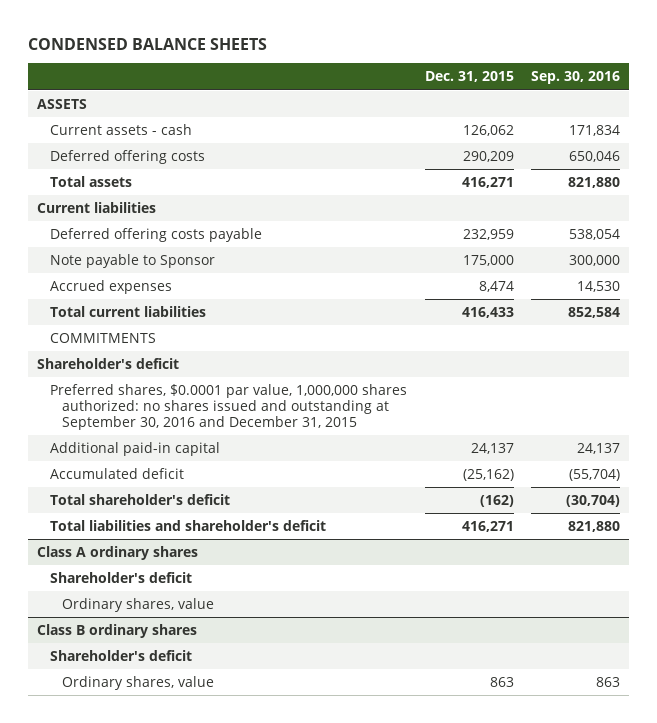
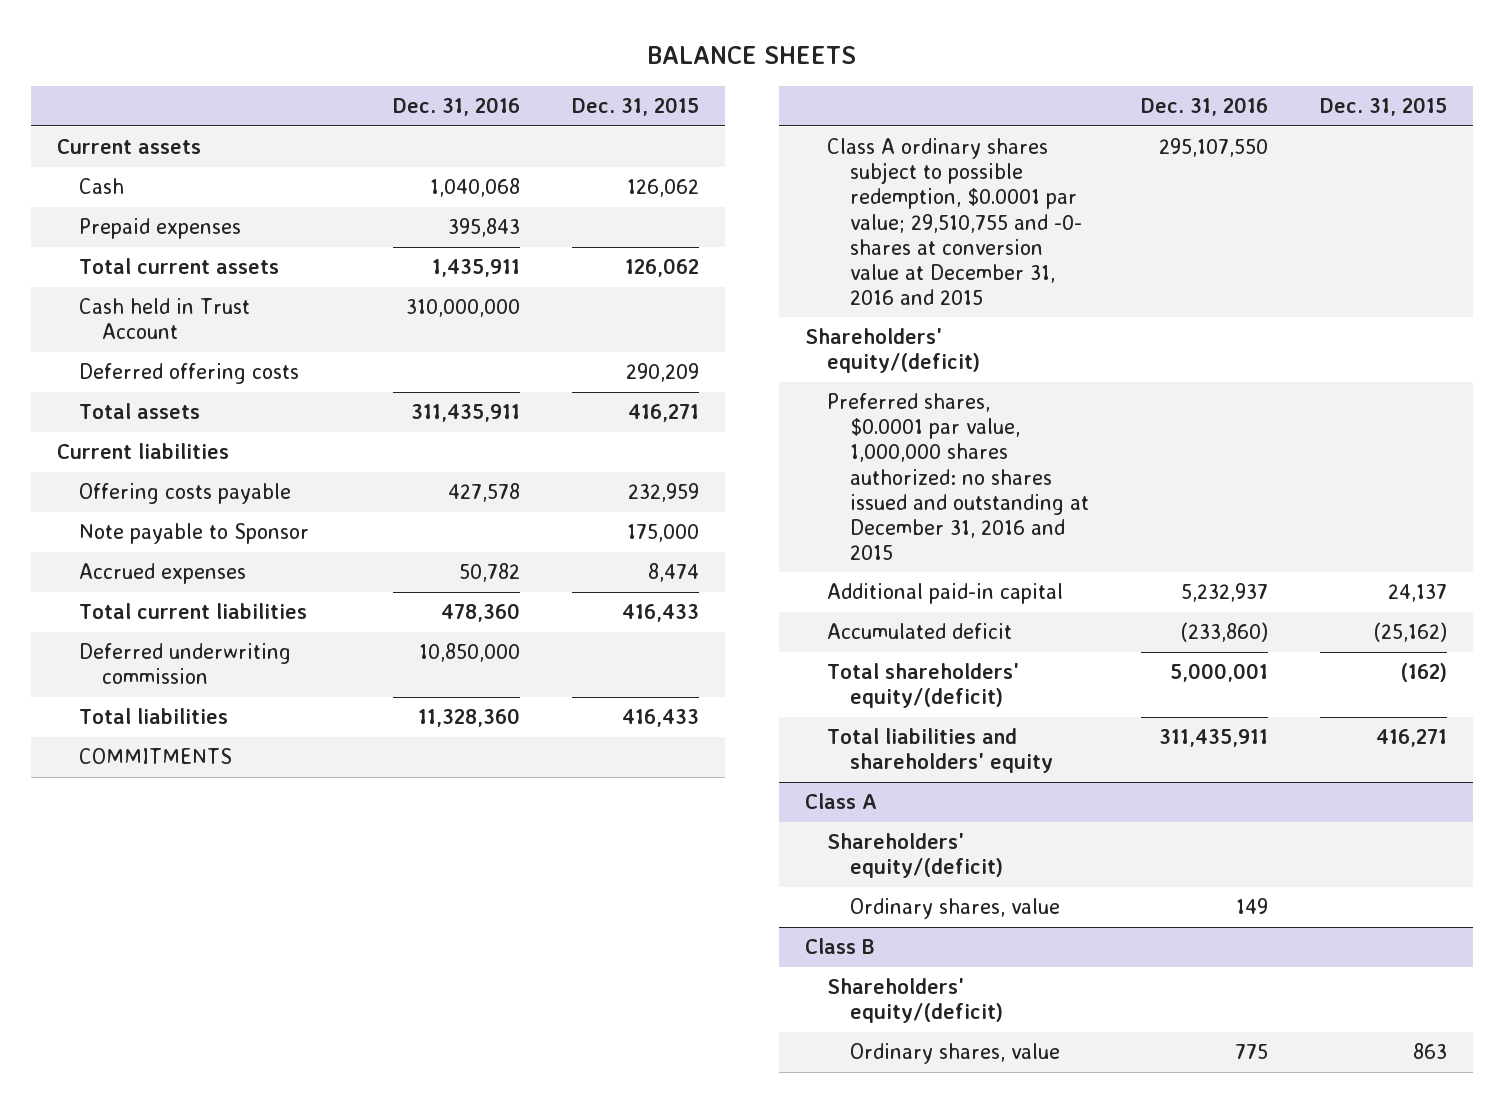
- CONDENSED BALANCE SHEETS
+ BALANCE SHEETS
- | Dec. 31, 2015 | Sep. 30, 2016
+ | Dec. 31, 2016 | Dec. 31, 2015
- ASSETS
- Current assets - cash | 126,062 | 171,834
+ Current assets
+ Cash | 1,040,068 | 126,062
+ Prepaid expenses | 395,843 |
+ Total current assets | 1,435,911 | 126,062
+ Cash held in Trust Account | 310,000,000 |
- Deferred offering costs payable | 232,959 | 538,054
+ Offering costs payable | 427,578 | 232,959
+ Deferred underwriting commission | 10,850,000 |
+ Total liabilities | 11,328,360 | 416,433
- Shareholder's deficit
- Preferred shares, $0.0001 par value, 1,000,000 shares authorized: no shares issued and outstanding at September 30, 2016 and December 31, 2015
+ Class A ordinary shares subject to possible redemption, $0.0001 par value; 29,510,755 and -0- shares at conversion value at December 31, 2016 and 2015 | 295,107,550 |
+ Shareholders' equity/(deficit)
+ Preferred shares, $0.0001 par value, 1,000,000 shares authorized: no shares issued and outstanding at December 31, 2016 and 2015
- Total shareholder's deficit | (162) | (30,704)
- Total liabilities and shareholder's deficit | 416,271 | 821,880
- Class A ordinary shares
- Shareholder's deficit
+ Total shareholders' equity/(deficit) | 5,000,001 | (162)
+ Total liabilities and shareholders' equity | 311,435,911 | 416,271
+ Class A
+ Shareholders' equity/(deficit)
- Class B ordinary shares
- Shareholder's deficit
+ Class B
+ Shareholders' equity/(deficit)

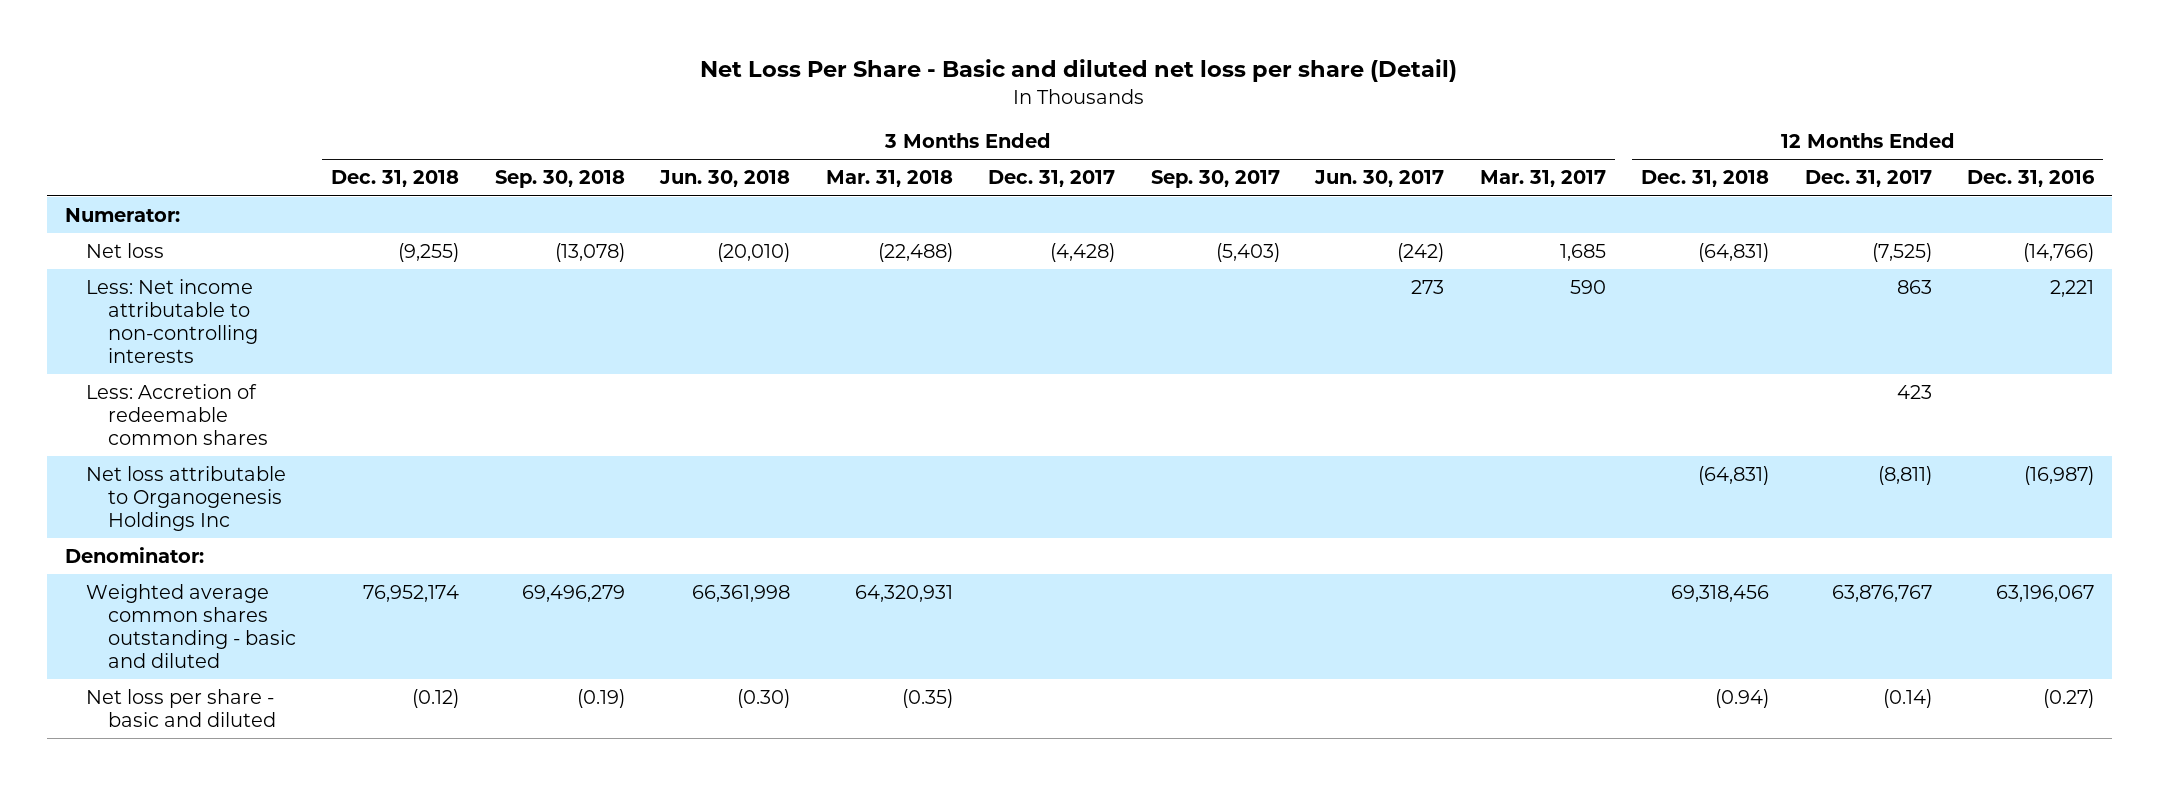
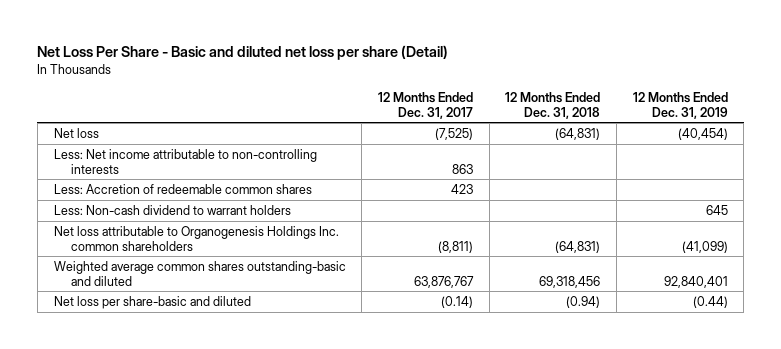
- | 3 Months Ended Dec. 31, 2018 | 3 Months Ended Sep. 30, 2018 | 3 Months Ended Jun. 30, 2018 | 3 Months Ended Mar. 31, 2018 | 3 Months Ended Dec. 31, 2017 | 3 Months Ended Sep. 30, 2017 | 3 Months Ended Jun. 30, 2017 | 3 Months Ended Mar. 31, 2017 | 12 Months Ended Dec. 31, 2018 | 12 Months Ended Dec. 31, 2017 | 12 Months Ended Dec. 31, 2016
+ | 12 Months Ended Dec. 31, 2017 | 12 Months Ended Dec. 31, 2018 | 12 Months Ended Dec. 31, 2019
- Numerator:
- Net loss attributable to Organogenesis Holdings Inc | | | | | | | | | (64,831) | (8,811) | (16,987)
- Denominator:
- Weighted average common shares outstanding - basic and diluted | 76,952,174 | 69,496,279 | 66,361,998 | 64,320,931 | | | | | 69,318,456 | 63,876,767 | 63,196,067
- Net loss per share - basic and diluted | (0.12) | (0.19) | (0.30) | (0.35) | | | | | (0.94) | (0.14) | (0.27)
+ Less: Non-cash dividend to warrant holders | | | 645
+ Net loss attributable to Organogenesis Holdings Inc. common shareholders | (8,811) | (64,831) | (41,099)
+ Weighted average common shares outstanding-basic and diluted | 63,876,767 | 69,318,456 | 92,840,401
+ Net loss per share-basic and diluted | (0.14) | (0.94) | (0.44)

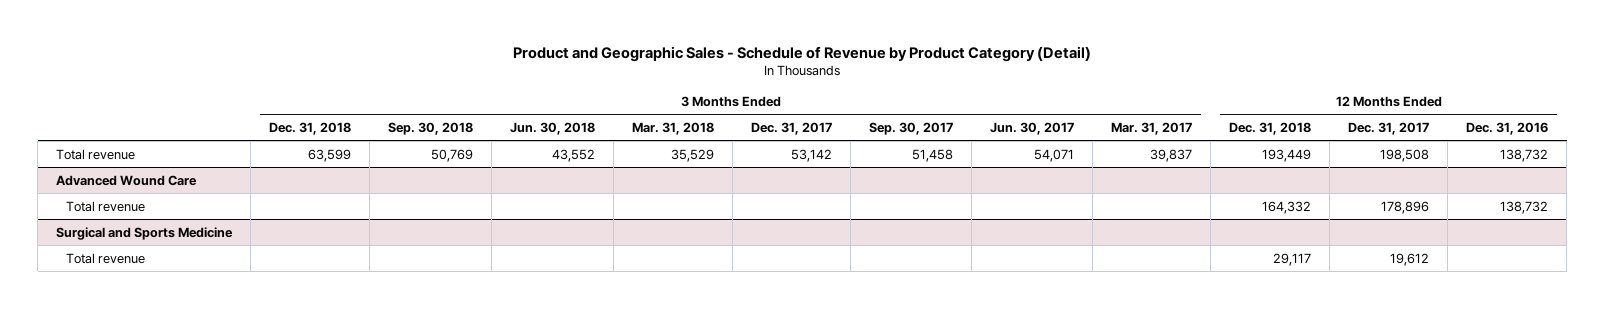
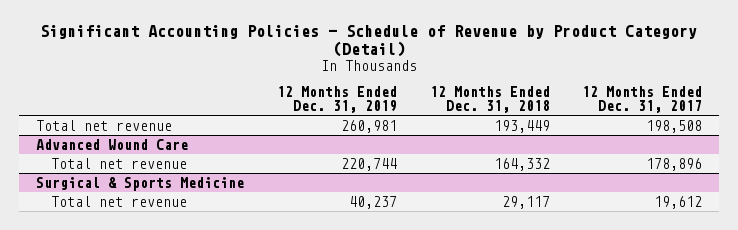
- Product and Geographic Sales - Schedule of Revenue by Product Category (Detail)
+ Significant Accounting Policies - Schedule of Revenue by Product Category (Detail)
- | 3 Months Ended Dec. 31, 2018 | 3 Months Ended Sep. 30, 2018 | 3 Months Ended Jun. 30, 2018 | 3 Months Ended Mar. 31, 2018 | 3 Months Ended Dec. 31, 2017 | 3 Months Ended Sep. 30, 2017 | 3 Months Ended Jun. 30, 2017 | 3 Months Ended Mar. 31, 2017 | 12 Months Ended Dec. 31, 2018 | 12 Months Ended Dec. 31, 2017 | 12 Months Ended Dec. 31, 2016
+ | 12 Months Ended Dec. 31, 2019 | 12 Months Ended Dec. 31, 2018 | 12 Months Ended Dec. 31, 2017
- Total revenue | 63,599 | 50,769 | 43,552 | 35,529 | 53,142 | 51,458 | 54,071 | 39,837 | 193,449 | 198,508 | 138,732
+ Total net revenue | 260,981 | 193,449 | 198,508
@ Advanced Wound Care
- Total revenue | | | | | | | | | 164,332 | 178,896 | 138,732
- Surgical and Sports Medicine
- Total revenue | | | | | | | | | 29,117 | 19,612 |
@ Advanced Wound Care
+ Total net revenue | 220,744 | 164,332 | 178,896
+ Surgical & Sports Medicine
+ Total net revenue | 40,237 | 29,117 | 19,612

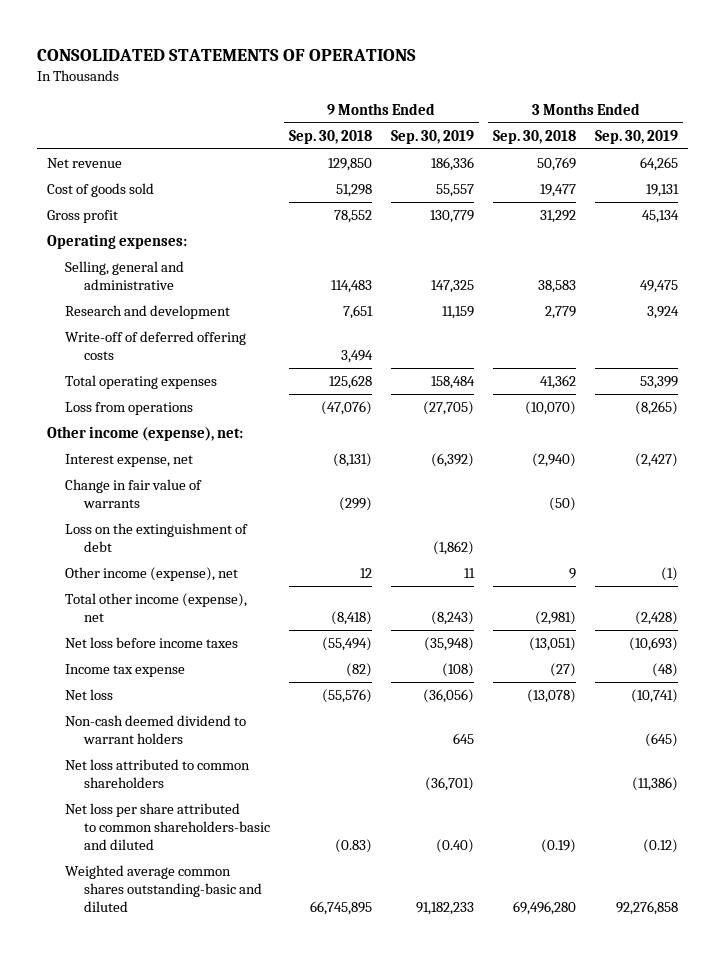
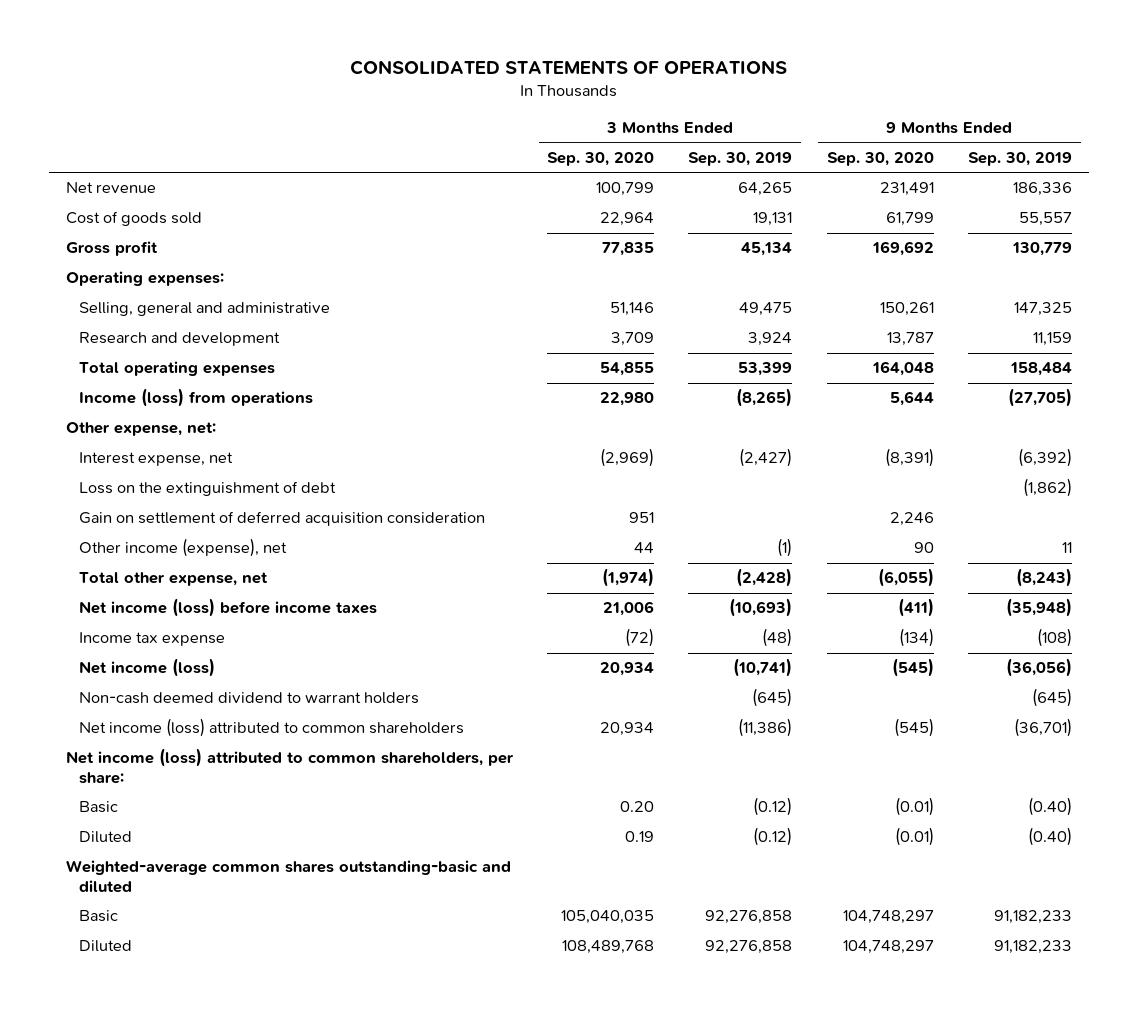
- | 9 Months Ended Sep. 30, 2018 | 9 Months Ended Sep. 30, 2019 | 3 Months Ended Sep. 30, 2018 | 3 Months Ended Sep. 30, 2019
+ | 3 Months Ended Sep. 30, 2020 | 3 Months Ended Sep. 30, 2019 | 9 Months Ended Sep. 30, 2020 | 9 Months Ended Sep. 30, 2019
- Write-off of deferred offering costs | 3,494 | | |
- Loss from operations | (47,076) | (27,705) | (10,070) | (8,265)
- Other income (expense), net:
+ Income (loss) from operations | 22,980 | (8,265) | 5,644 | (27,705)
+ Other expense, net:
- Change in fair value of warrants | (299) | | (50) |
+ Gain on settlement of deferred acquisition consideration | 951 | | 2,246 |
- Total other income (expense), net | (8,418) | (8,243) | (2,981) | (2,428)
- Net loss before income taxes | (55,494) | (35,948) | (13,051) | (10,693)
+ Total other expense, net | (1,974) | (2,428) | (6,055) | (8,243)
+ Net income (loss) before income taxes | 21,006 | (10,693) | (411) | (35,948)
- Net loss | (55,576) | (36,056) | (13,078) | (10,741)
- Non-cash deemed dividend to warrant holders | | 645 | | (645)
- Net loss attributed to common shareholders | | (36,701) | | (11,386)
- Net loss per share attributed to common shareholders-basic and diluted | (0.83) | (0.40) | (0.19) | (0.12)
- Weighted average common shares outstanding-basic and diluted | 66,745,895 | 91,182,233 | 69,496,280 | 92,276,858
+ Net income (loss) | 20,934 | (10,741) | (545) | (36,056)
+ Non-cash deemed dividend to warrant holders | | (645) | | (645)
+ Net income (loss) attributed to common shareholders | 20,934 | (11,386) | (545) | (36,701)
+ Net income (loss) attributed to common shareholders, per share:
+ Basic | 0.20 | (0.12) | (0.01) | (0.40)
+ Diluted | 0.19 | (0.12) | (0.01) | (0.40)
+ Weighted-average common shares outstanding-basic and diluted
+ Basic | 105,040,035 | 92,276,858 | 104,748,297 | 91,182,233
+ Diluted | 108,489,768 | 92,276,858 | 104,748,297 | 91,182,233

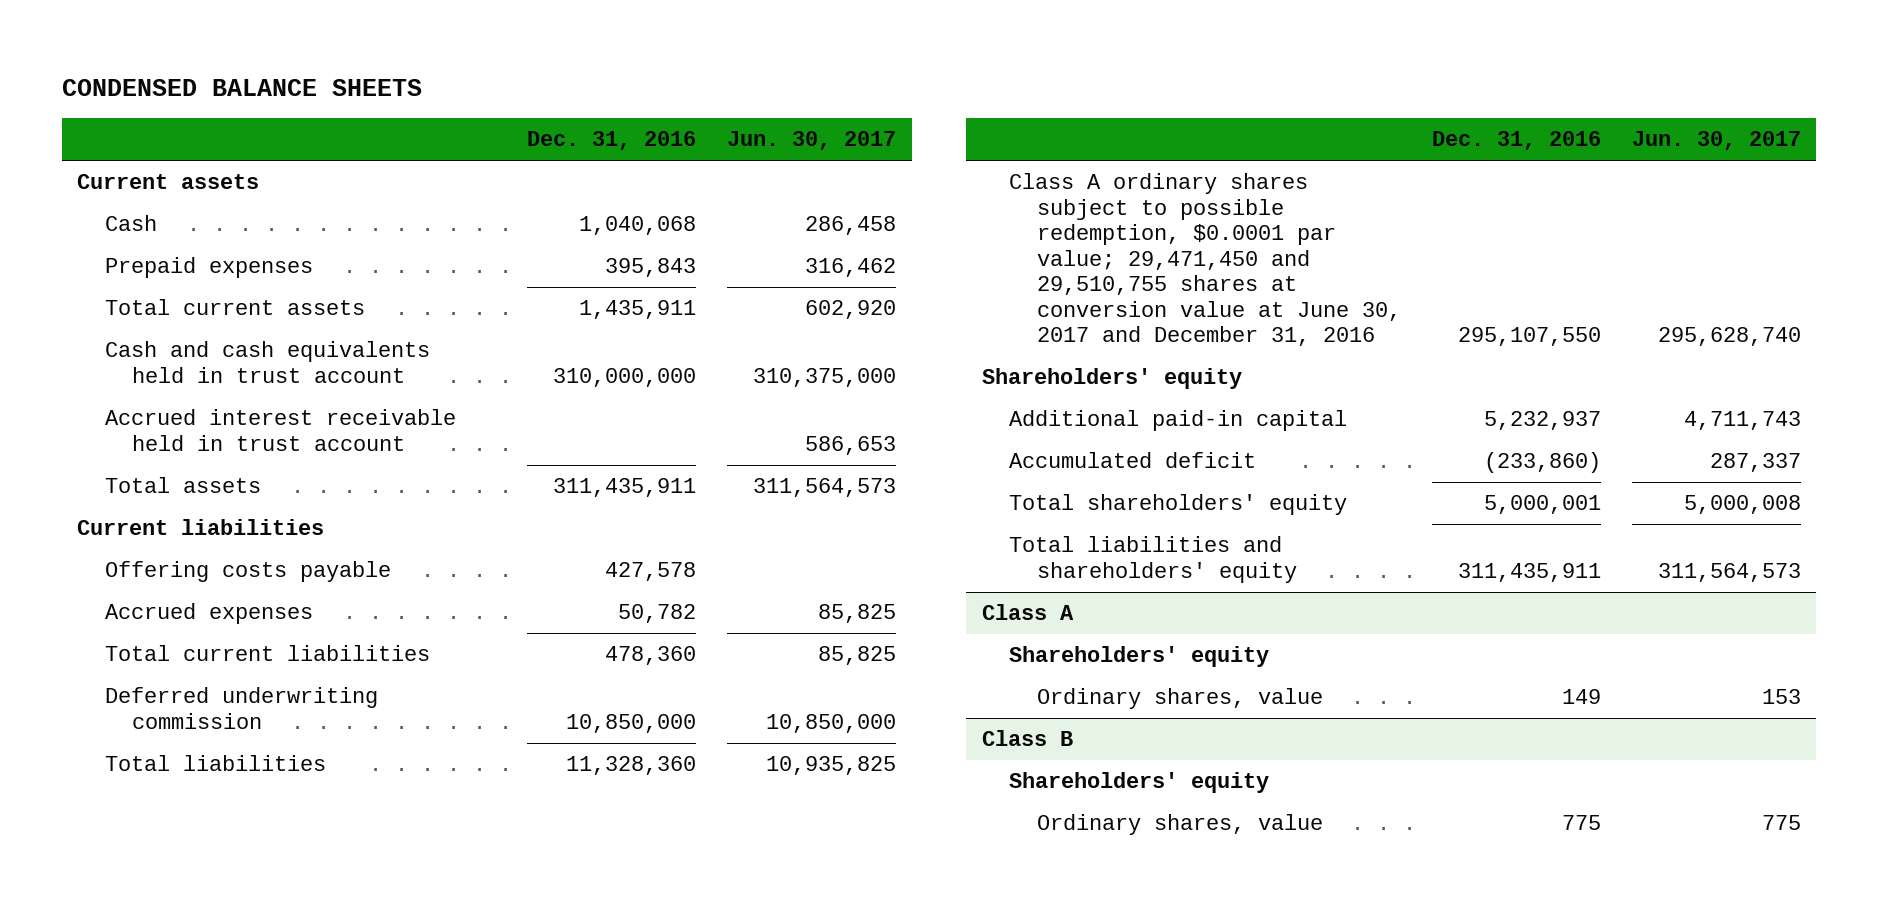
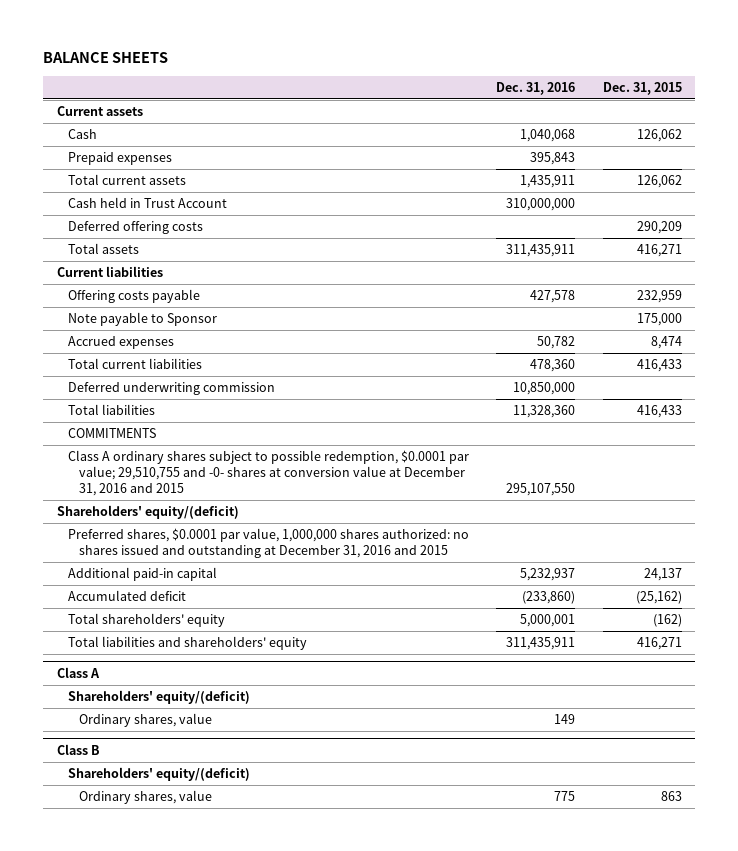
- CONDENSED BALANCE SHEETS
+ BALANCE SHEETS
- | Dec. 31, 2016 | Jun. 30, 2017
+ | Dec. 31, 2016 | Dec. 31, 2015
- Cash and cash equivalents held in trust account | 310,000,000 | 310,375,000
- Accrued interest receivable held in trust account | | 586,653
+ Cash held in Trust Account | 310,000,000 |
+ Deferred offering costs | | 290,209
+ Note payable to Sponsor | | 175,000
- Class A ordinary shares subject to possible redemption, $0.0001 par value; 29,471,450 and 29,510,755 shares at conversion value at June 30, 2017 and December 31, 2016 | 295,107,550 | 295,628,740
- Shareholders' equity
+ COMMITMENTS
+ Class A ordinary shares subject to possible redemption, $0.0001 par value; 29,510,755 and -0- shares at conversion value at December 31, 2016 and 2015 | 295,107,550 |
+ Shareholders' equity/(deficit)
+ Preferred shares, $0.0001 par value, 1,000,000 shares authorized: no shares issued and outstanding at December 31, 2016 and 2015
@ Class A
- Shareholders' equity
+ Shareholders' equity/(deficit)
@ Class B
- Shareholders' equity
+ Shareholders' equity/(deficit)

